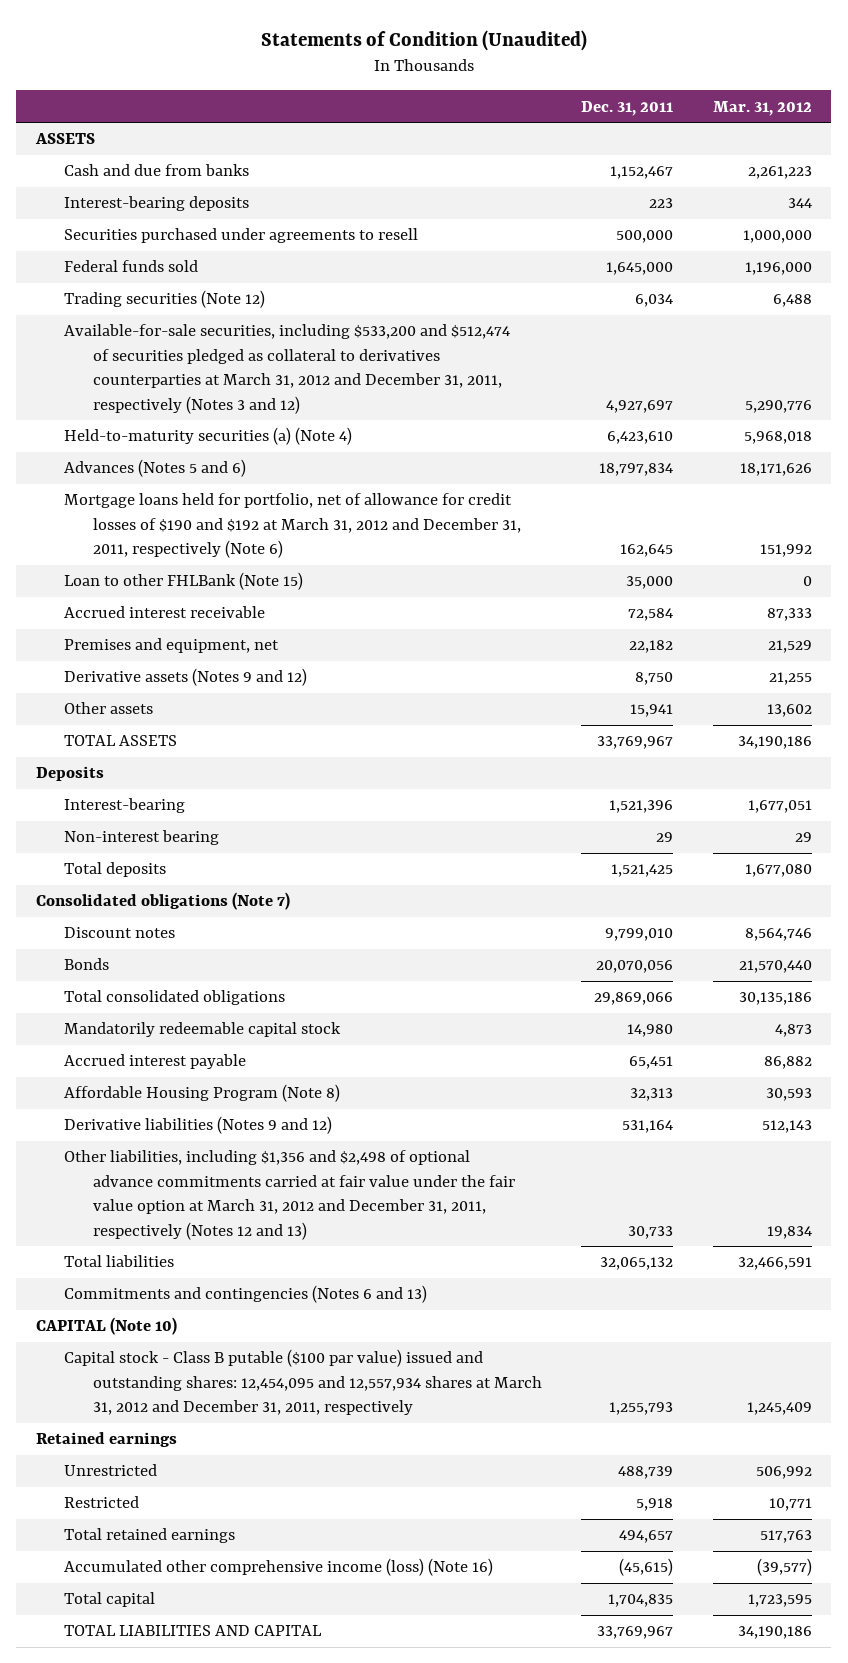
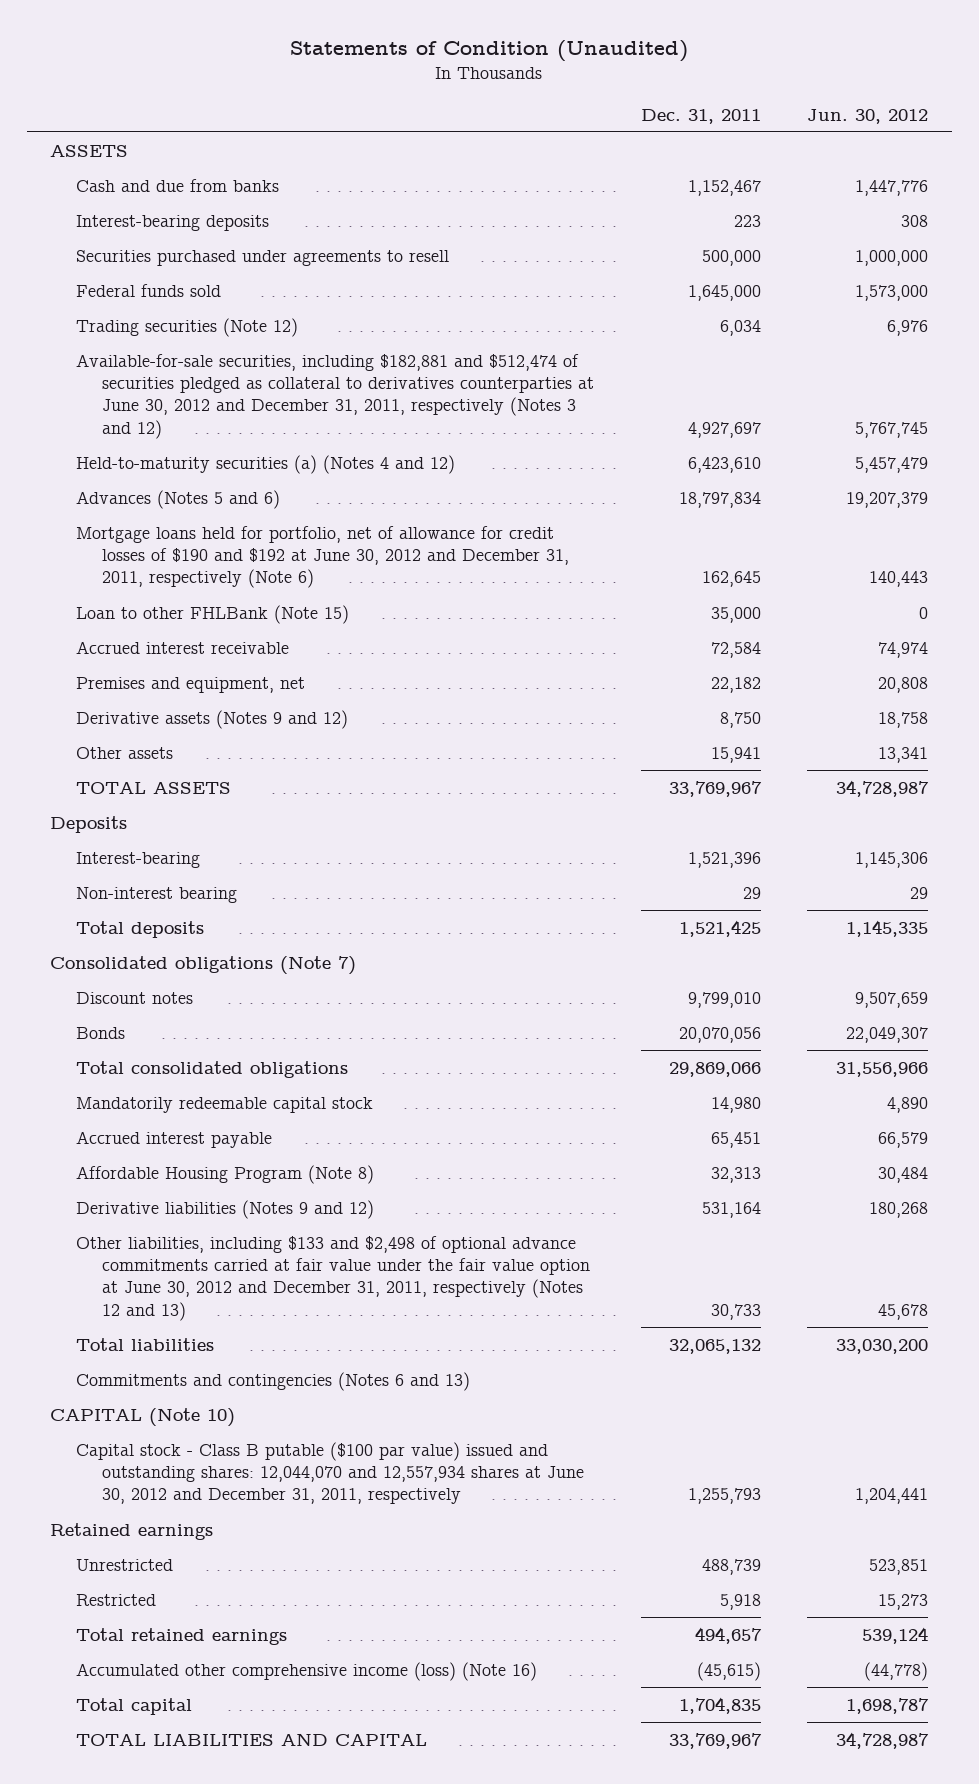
- | Dec. 31, 2011 | Mar. 31, 2012
+ | Dec. 31, 2011 | Jun. 30, 2012
- Available-for-sale securities, including $533,200 and $512,474 of securities pledged as collateral to derivatives counterparties at March 31, 2012 and December 31, 2011, respectively (Notes 3 and 12) | 4,927,697 | 5,290,776
- Held-to-maturity securities (a) (Note 4) | 6,423,610 | 5,968,018
+ Available-for-sale securities, including $182,881 and $512,474 of securities pledged as collateral to derivatives counterparties at June 30, 2012 and December 31, 2011, respectively (Notes 3 and 12) | 4,927,697 | 5,767,745
+ Held-to-maturity securities (a) (Notes 4 and 12) | 6,423,610 | 5,457,479
- Mortgage loans held for portfolio, net of allowance for credit losses of $190 and $192 at March 31, 2012 and December 31, 2011, respectively (Note 6) | 162,645 | 151,992
+ Mortgage loans held for portfolio, net of allowance for credit losses of $190 and $192 at June 30, 2012 and December 31, 2011, respectively (Note 6) | 162,645 | 140,443
- Other liabilities, including $1,356 and $2,498 of optional advance commitments carried at fair value under the fair value option at March 31, 2012 and December 31, 2011, respectively (Notes 12 and 13) | 30,733 | 19,834
+ Other liabilities, including $133 and $2,498 of optional advance commitments carried at fair value under the fair value option at June 30, 2012 and December 31, 2011, respectively (Notes 12 and 13) | 30,733 | 45,678
- Capital stock - Class B putable ($100 par value) issued and outstanding shares: 12,454,095 and 12,557,934 shares at March 31, 2012 and December 31, 2011, respectively | 1,255,793 | 1,245,409
+ Capital stock - Class B putable ($100 par value) issued and outstanding shares: 12,044,070 and 12,557,934 shares at June 30, 2012 and December 31, 2011, respectively | 1,255,793 | 1,204,441

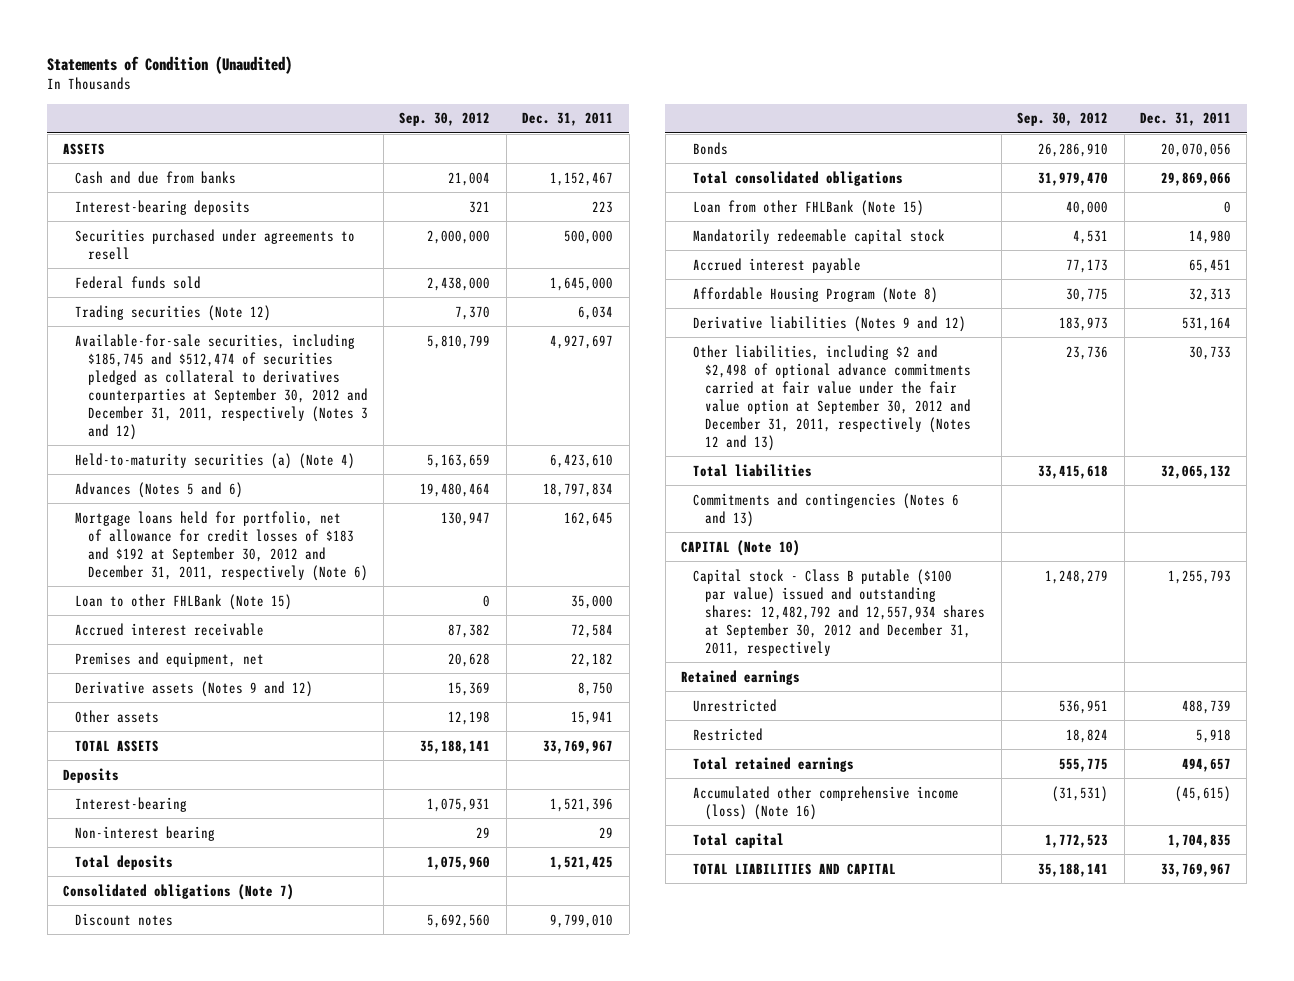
- | Dec. 31, 2011 | Jun. 30, 2012
+ | Sep. 30, 2012 | Dec. 31, 2011
- Available-for-sale securities, including $182,881 and $512,474 of securities pledged as collateral to derivatives counterparties at June 30, 2012 and December 31, 2011, respectively (Notes 3 and 12) | 4,927,697 | 5,767,745
- Held-to-maturity securities (a) (Notes 4 and 12) | 6,423,610 | 5,457,479
+ Available-for-sale securities, including $185,745 and $512,474 of securities pledged as collateral to derivatives counterparties at September 30, 2012 and December 31, 2011, respectively (Notes 3 and 12) | 5,810,799 | 4,927,697
+ Held-to-maturity securities (a) (Note 4) | 5,163,659 | 6,423,610
- Mortgage loans held for portfolio, net of allowance for credit losses of $190 and $192 at June 30, 2012 and December 31, 2011, respectively (Note 6) | 162,645 | 140,443
+ Mortgage loans held for portfolio, net of allowance for credit losses of $183 and $192 at September 30, 2012 and December 31, 2011, respectively (Note 6) | 130,947 | 162,645
+ Loan from other FHLBank (Note 15) | 40,000 | 0
- Other liabilities, including $133 and $2,498 of optional advance commitments carried at fair value under the fair value option at June 30, 2012 and December 31, 2011, respectively (Notes 12 and 13) | 30,733 | 45,678
+ Other liabilities, including $2 and $2,498 of optional advance commitments carried at fair value under the fair value option at September 30, 2012 and December 31, 2011, respectively (Notes 12 and 13) | 23,736 | 30,733
- Capital stock - Class B putable ($100 par value) issued and outstanding shares: 12,044,070 and 12,557,934 shares at June 30, 2012 and December 31, 2011, respectively | 1,255,793 | 1,204,441
+ Capital stock - Class B putable ($100 par value) issued and outstanding shares: 12,482,792 and 12,557,934 shares at September 30, 2012 and December 31, 2011, respectively | 1,248,279 | 1,255,793

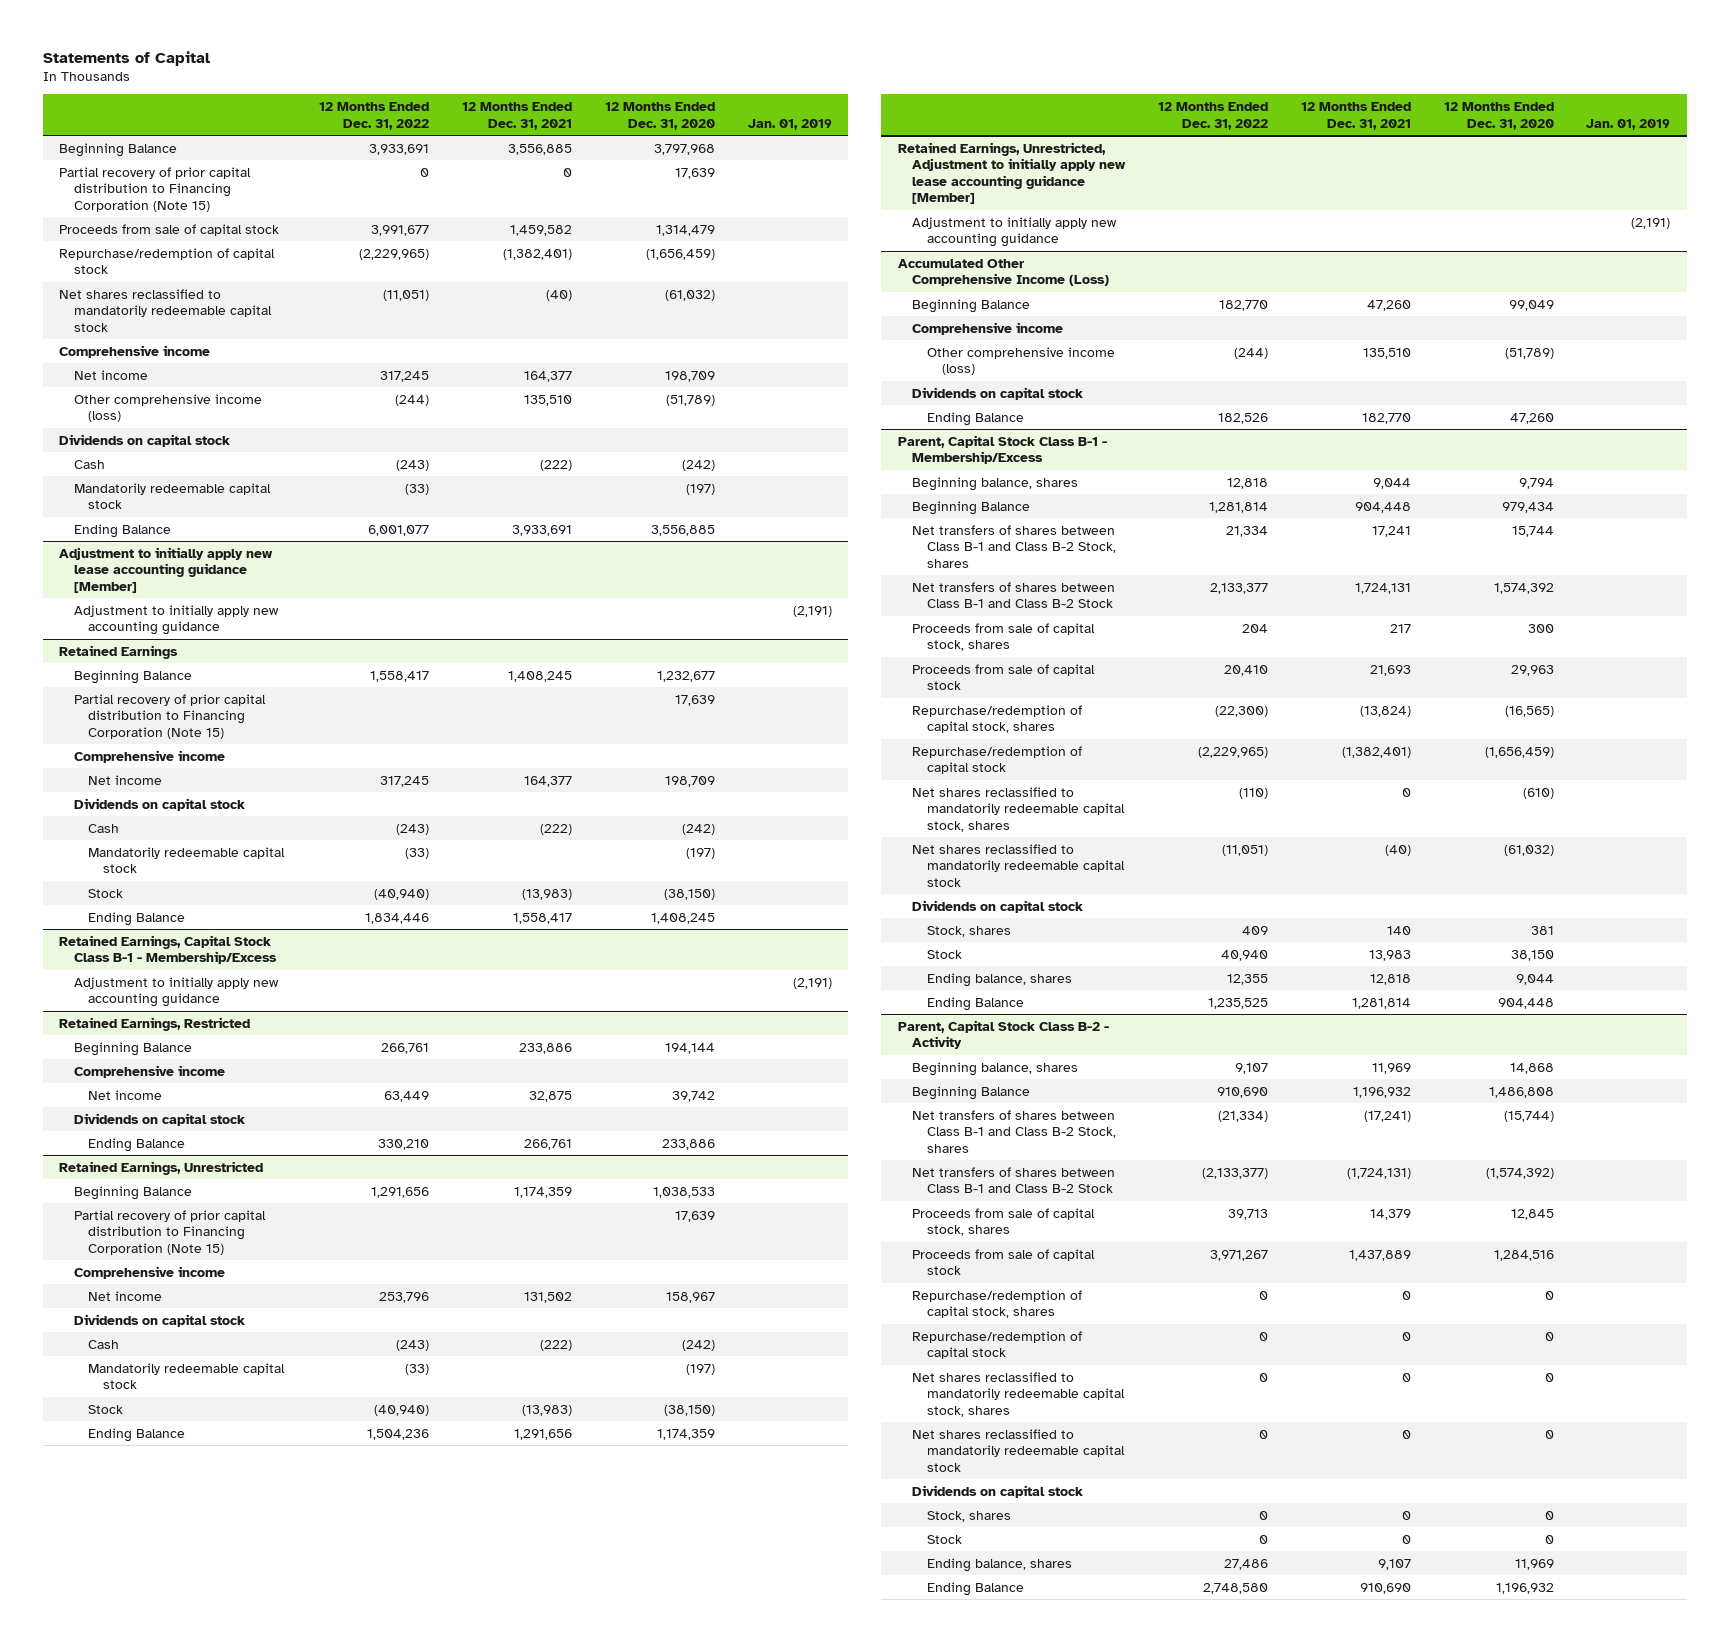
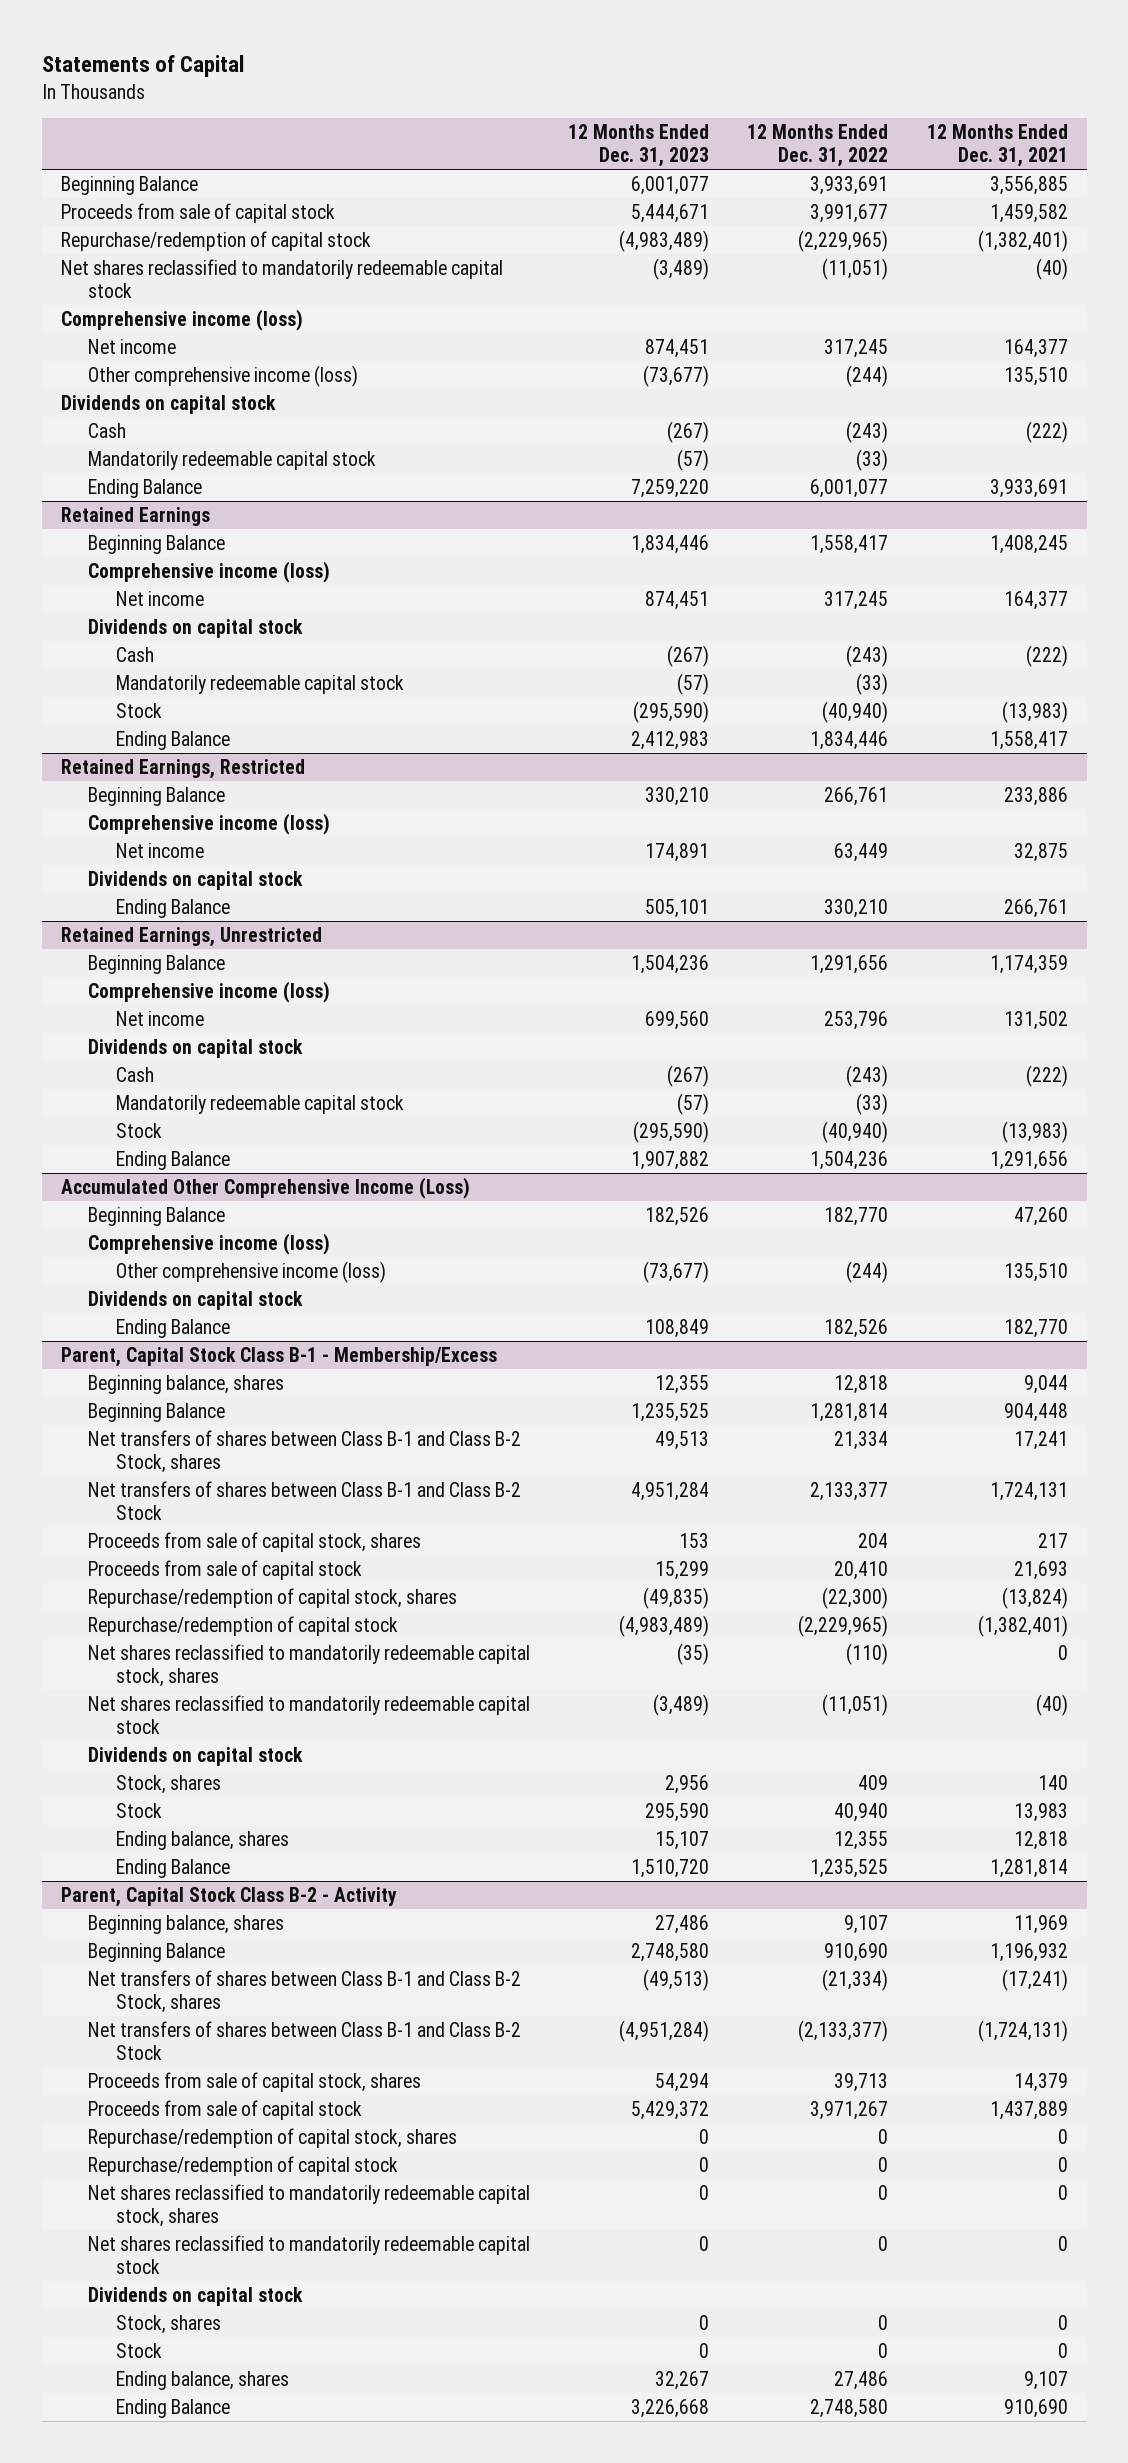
- | 12 Months Ended Dec. 31, 2022 | 12 Months Ended Dec. 31, 2021 | 12 Months Ended Dec. 31, 2020 | Jan. 01, 2019
+ | 12 Months Ended Dec. 31, 2023 | 12 Months Ended Dec. 31, 2022 | 12 Months Ended Dec. 31, 2021
- Partial recovery of prior capital distribution to Financing Corporation (Note 15) | 0 | 0 | 17,639 |
- Comprehensive income
+ Comprehensive income (loss)
- Adjustment to initially apply new lease accounting guidance [Member]
- Adjustment to initially apply new accounting guidance | | | | (2,191)
@ Retained Earnings
- Partial recovery of prior capital distribution to Financing Corporation (Note 15) | | | 17,639 |
- Comprehensive income
+ Comprehensive income (loss)
- Retained Earnings, Capital Stock Class B-1 - Membership/Excess
- Adjustment to initially apply new accounting guidance | | | | (2,191)
@ Retained Earnings, Restricted
- Comprehensive income
+ Comprehensive income (loss)
@ Retained Earnings, Unrestricted
- Partial recovery of prior capital distribution to Financing Corporation (Note 15) | | | 17,639 |
- Comprehensive income
+ Comprehensive income (loss)
- Retained Earnings, Unrestricted, Adjustment to initially apply new lease accounting guidance [Member]
- Adjustment to initially apply new accounting guidance | | | | (2,191)
@ Accumulated Other Comprehensive Income (Loss)
- Comprehensive income
+ Comprehensive income (loss)

